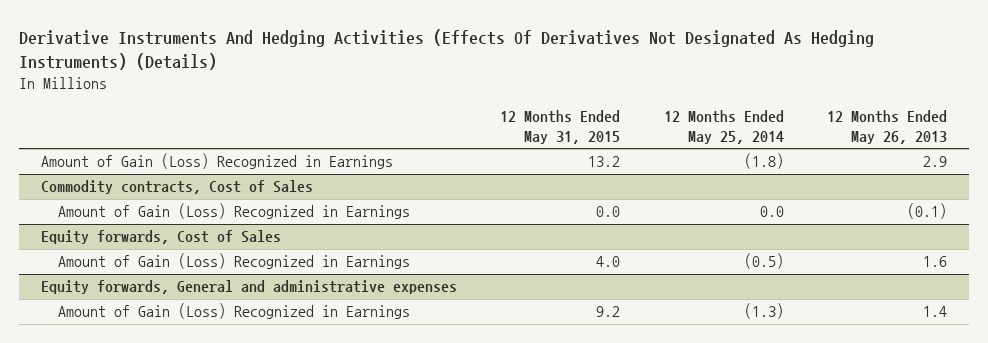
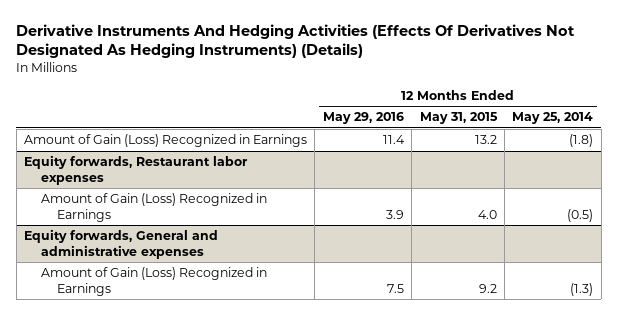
- | 12 Months Ended May 31, 2015 | 12 Months Ended May 25, 2014 | 12 Months Ended May 26, 2013
+ | 12 Months Ended May 29, 2016 | 12 Months Ended May 31, 2015 | 12 Months Ended May 25, 2014
- Commodity contracts, Cost of Sales
- Amount of Gain (Loss) Recognized in Earnings | 0.0 | 0.0 | (0.1)
- Equity forwards, Cost of Sales
+ Equity forwards, Restaurant labor expenses

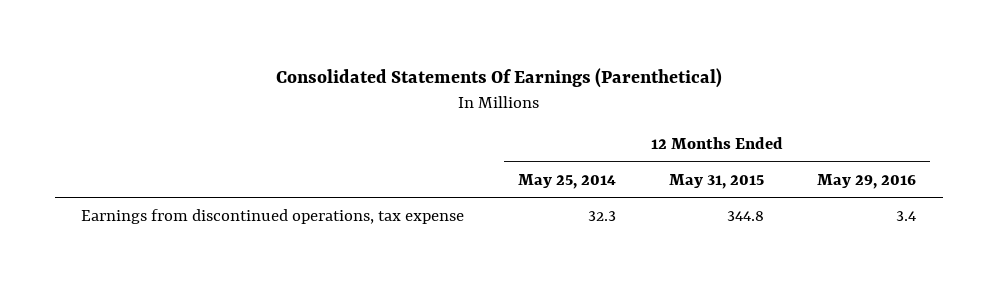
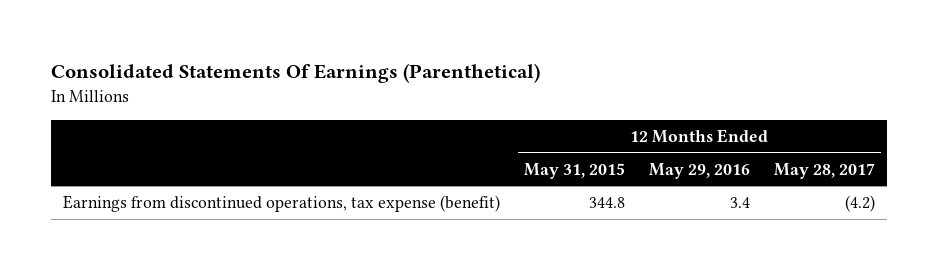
- | 12 Months Ended May 25, 2014 | 12 Months Ended May 31, 2015 | 12 Months Ended May 29, 2016
+ | 12 Months Ended May 31, 2015 | 12 Months Ended May 29, 2016 | 12 Months Ended May 28, 2017
- Earnings from discontinued operations, tax expense | 32.3 | 344.8 | 3.4
+ Earnings from discontinued operations, tax expense (benefit) | 344.8 | 3.4 | (4.2)

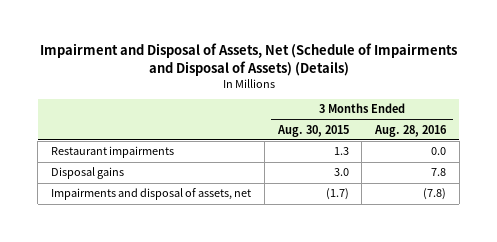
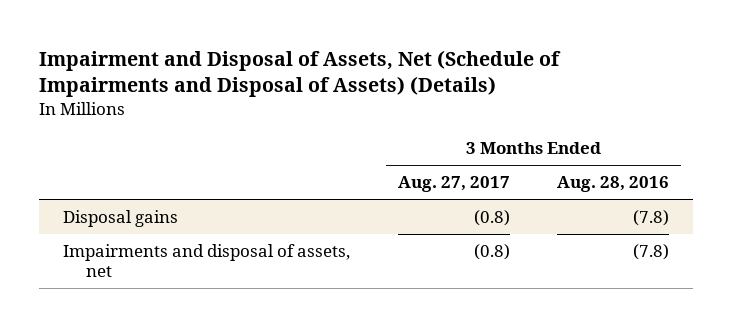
- | 3 Months Ended Aug. 30, 2015 | 3 Months Ended Aug. 28, 2016
+ | 3 Months Ended Aug. 27, 2017 | 3 Months Ended Aug. 28, 2016
- Restaurant impairments | 1.3 | 0.0
- Disposal gains | 3.0 | 7.8
+ Disposal gains | (0.8) | (7.8)

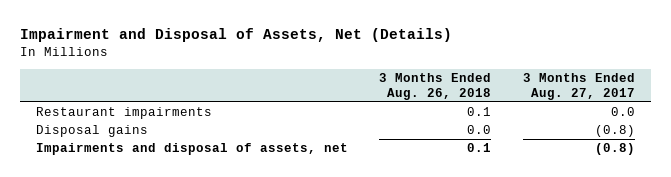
- Impairment and Disposal of Assets, Net (Schedule of Impairments and Disposal of Assets) (Details)
+ Impairment and Disposal of Assets, Net (Details)
- | 3 Months Ended Aug. 27, 2017 | 3 Months Ended Aug. 28, 2016
+ | 3 Months Ended Aug. 26, 2018 | 3 Months Ended Aug. 27, 2017
+ Restaurant impairments | 0.1 | 0.0

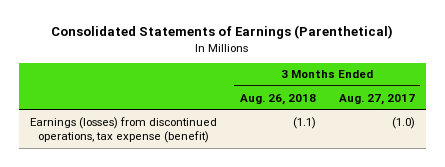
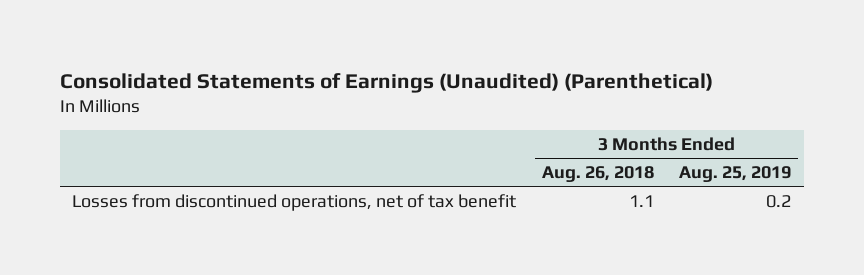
- Consolidated Statements of Earnings (Parenthetical)
+ Consolidated Statements of Earnings (Unaudited) (Parenthetical)
- | 3 Months Ended Aug. 26, 2018 | 3 Months Ended Aug. 27, 2017
+ | 3 Months Ended Aug. 26, 2018 | 3 Months Ended Aug. 25, 2019
- Earnings (losses) from discontinued operations, tax expense (benefit) | (1.1) | (1.0)
+ Losses from discontinued operations, net of tax benefit | 1.1 | 0.2

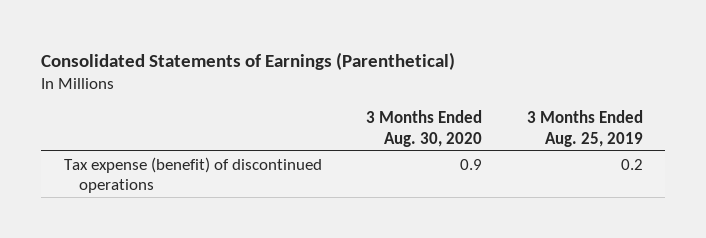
- Consolidated Statements of Earnings (Unaudited) (Parenthetical)
+ Consolidated Statements of Earnings (Parenthetical)
- | 3 Months Ended Aug. 26, 2018 | 3 Months Ended Aug. 25, 2019
+ | 3 Months Ended Aug. 30, 2020 | 3 Months Ended Aug. 25, 2019
- Losses from discontinued operations, net of tax benefit | 1.1 | 0.2
+ Tax expense (benefit) of discontinued operations | 0.9 | 0.2

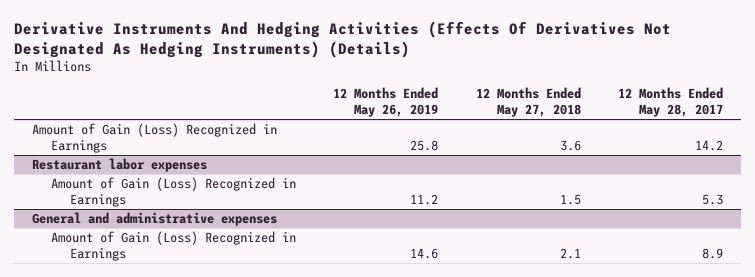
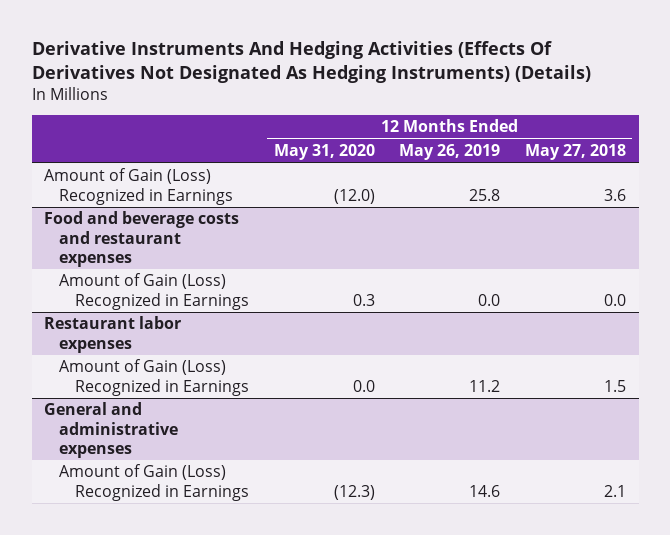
- | 12 Months Ended May 26, 2019 | 12 Months Ended May 27, 2018 | 12 Months Ended May 28, 2017
+ | 12 Months Ended May 31, 2020 | 12 Months Ended May 26, 2019 | 12 Months Ended May 27, 2018
+ Food and beverage costs and restaurant expenses
+ Amount of Gain (Loss) Recognized in Earnings | 0.3 | 0.0 | 0.0

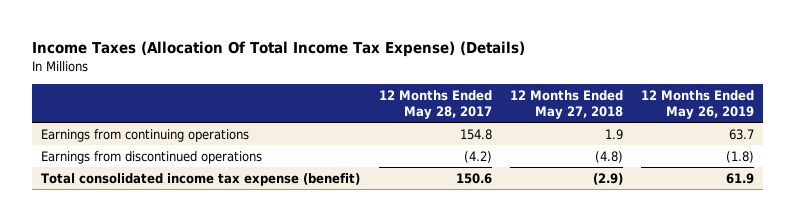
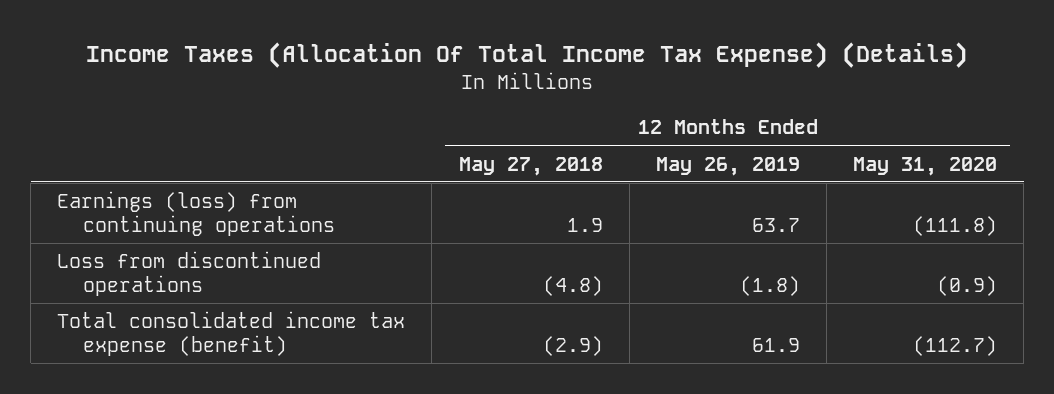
- | 12 Months Ended May 28, 2017 | 12 Months Ended May 27, 2018 | 12 Months Ended May 26, 2019
+ | 12 Months Ended May 27, 2018 | 12 Months Ended May 26, 2019 | 12 Months Ended May 31, 2020
- Earnings from continuing operations | 154.8 | 1.9 | 63.7
- Earnings from discontinued operations | (4.2) | (4.8) | (1.8)
+ Earnings (loss) from continuing operations | 1.9 | 63.7 | (111.8)
+ Loss from discontinued operations | (4.8) | (1.8) | (0.9)

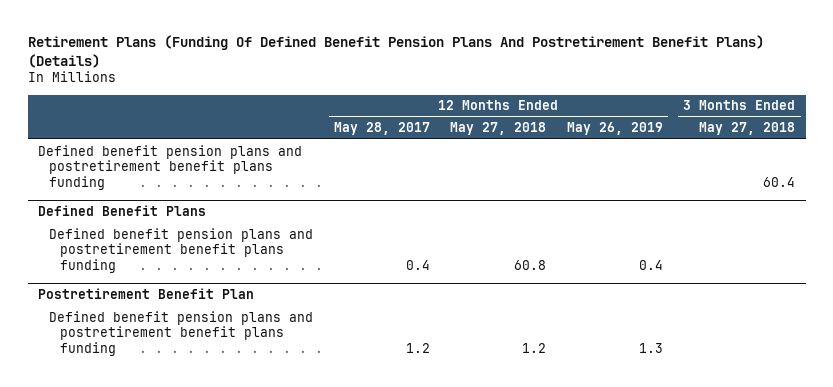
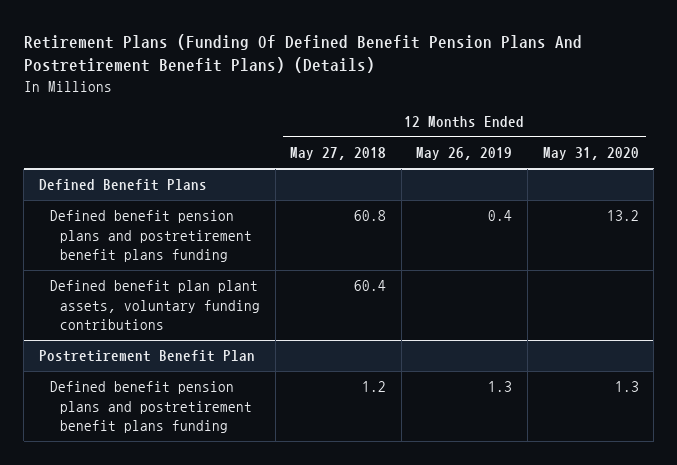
- | 12 Months Ended May 28, 2017 | 12 Months Ended May 27, 2018 | 12 Months Ended May 26, 2019 | 3 Months Ended May 27, 2018
+ | 12 Months Ended May 27, 2018 | 12 Months Ended May 26, 2019 | 12 Months Ended May 31, 2020
- Defined benefit pension plans and postretirement benefit plans funding | | | | 60.4
@ Defined Benefit Plans
+ Defined benefit plan plant assets, voluntary funding contributions | 60.4 | |

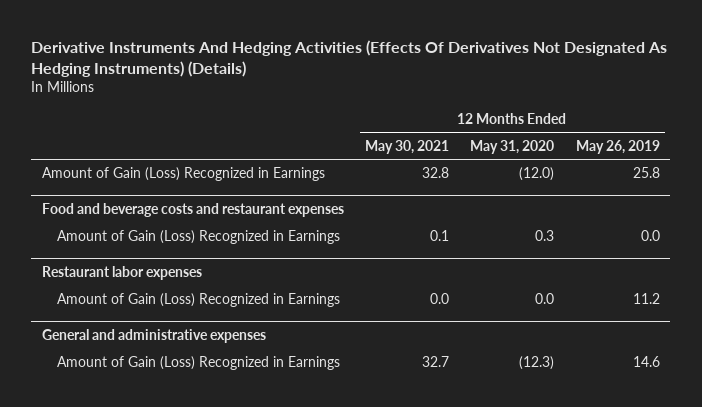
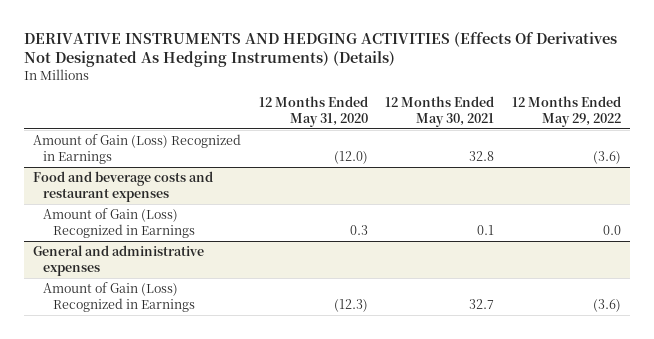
- Derivative Instruments And Hedging Activities (Effects Of Derivatives Not Designated As Hedging Instruments) (Details)
+ DERIVATIVE INSTRUMENTS AND HEDGING ACTIVITIES (Effects Of Derivatives Not Designated As Hedging Instruments) (Details)
- | 12 Months Ended May 30, 2021 | 12 Months Ended May 31, 2020 | 12 Months Ended May 26, 2019
+ | 12 Months Ended May 31, 2020 | 12 Months Ended May 30, 2021 | 12 Months Ended May 29, 2022
- Restaurant labor expenses
- Amount of Gain (Loss) Recognized in Earnings | 0.0 | 0.0 | 11.2

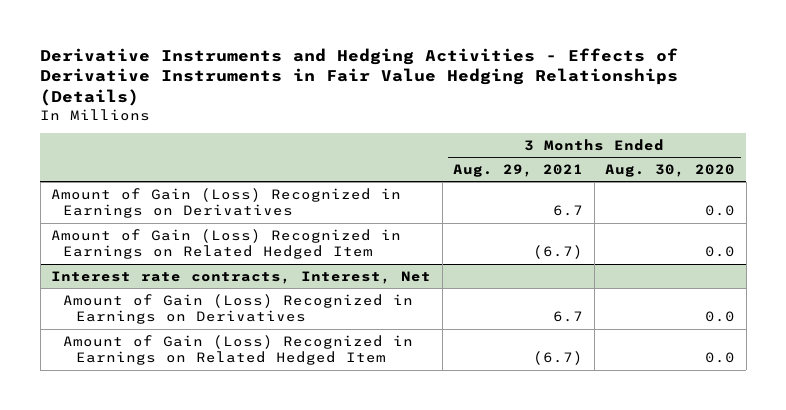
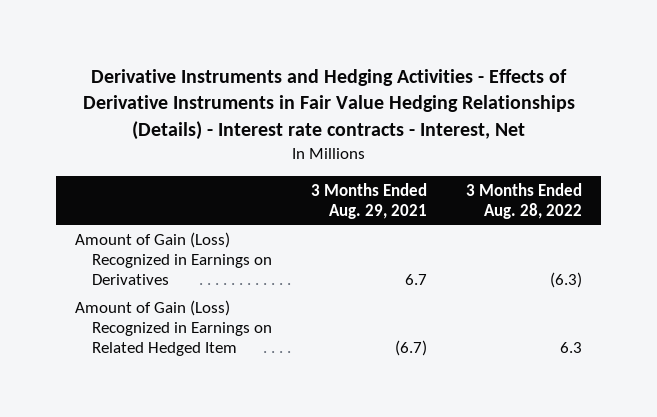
- Derivative Instruments and Hedging Activities - Effects of Derivative Instruments in Fair Value Hedging Relationships (Details)
+ Derivative Instruments and Hedging Activities - Effects of Derivative Instruments in Fair Value Hedging Relationships (Details) - Interest rate contracts - Interest, Net
- | 3 Months Ended Aug. 29, 2021 | 3 Months Ended Aug. 30, 2020
+ | 3 Months Ended Aug. 29, 2021 | 3 Months Ended Aug. 28, 2022
- Interest rate contracts, Interest, Net
- Amount of Gain (Loss) Recognized in Earnings on Derivatives | 6.7 | 0.0
- Amount of Gain (Loss) Recognized in Earnings on Related Hedged Item | (6.7) | 0.0

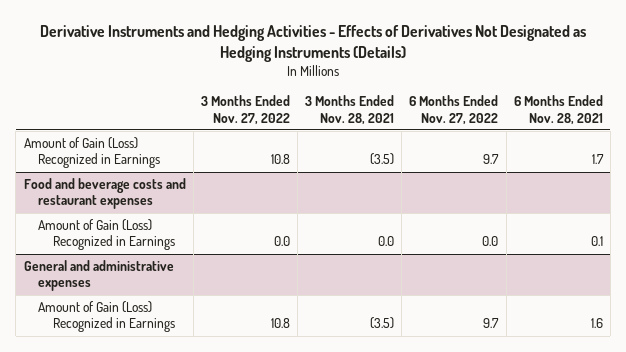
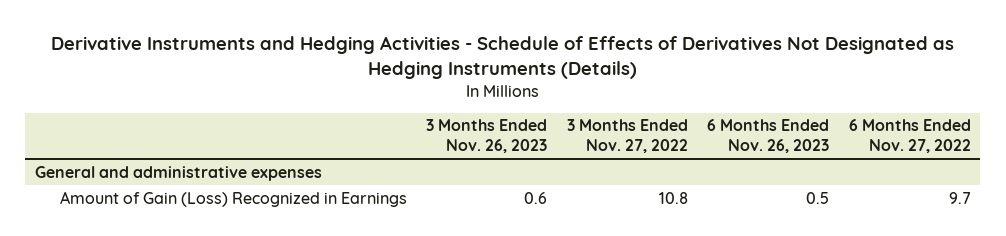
- Derivative Instruments and Hedging Activities - Effects of Derivatives Not Designated as Hedging Instruments (Details)
+ Derivative Instruments and Hedging Activities - Schedule of Effects of Derivatives Not Designated as Hedging Instruments (Details)
- | 3 Months Ended Nov. 27, 2022 | 3 Months Ended Nov. 28, 2021 | 6 Months Ended Nov. 27, 2022 | 6 Months Ended Nov. 28, 2021
+ | 3 Months Ended Nov. 26, 2023 | 3 Months Ended Nov. 27, 2022 | 6 Months Ended Nov. 26, 2023 | 6 Months Ended Nov. 27, 2022
- Amount of Gain (Loss) Recognized in Earnings | 10.8 | (3.5) | 9.7 | 1.7
- Food and beverage costs and restaurant expenses
- Amount of Gain (Loss) Recognized in Earnings | 0.0 | 0.0 | 0.0 | 0.1

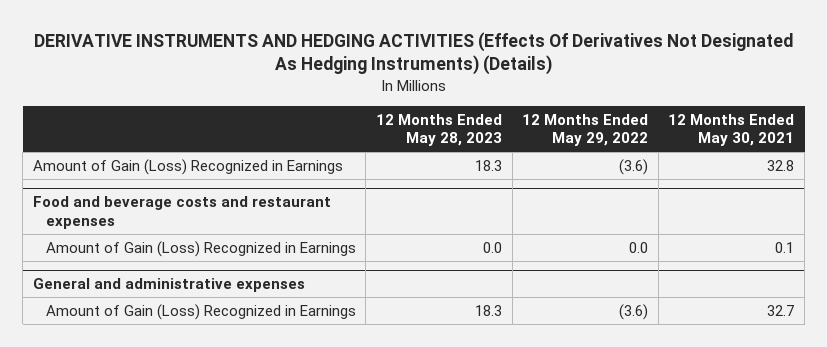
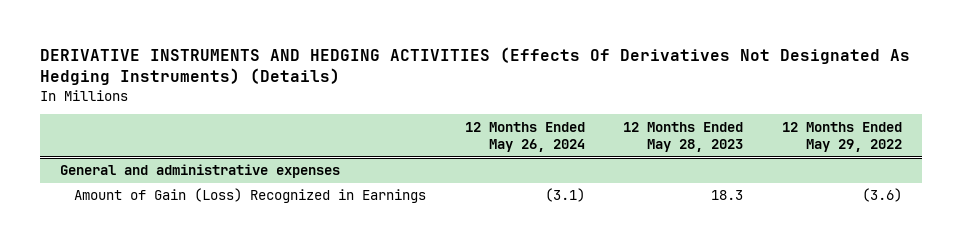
- | 12 Months Ended May 28, 2023 | 12 Months Ended May 29, 2022 | 12 Months Ended May 30, 2021
+ | 12 Months Ended May 26, 2024 | 12 Months Ended May 28, 2023 | 12 Months Ended May 29, 2022
- Amount of Gain (Loss) Recognized in Earnings | 18.3 | (3.6) | 32.8
- Food and beverage costs and restaurant expenses
- Amount of Gain (Loss) Recognized in Earnings | 0.0 | 0.0 | 0.1

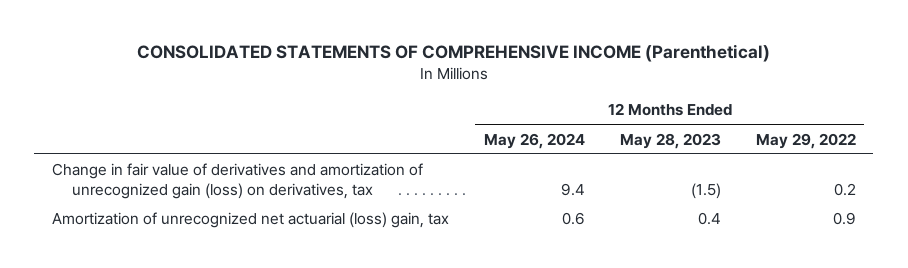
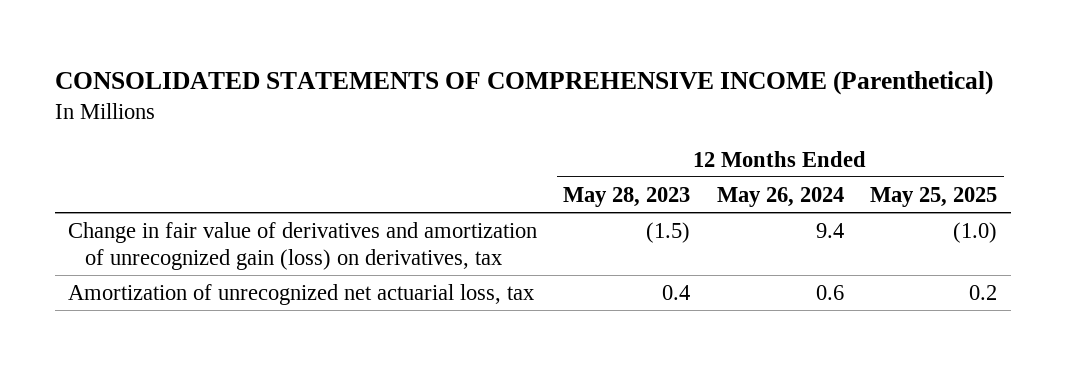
- | 12 Months Ended May 26, 2024 | 12 Months Ended May 28, 2023 | 12 Months Ended May 29, 2022
+ | 12 Months Ended May 28, 2023 | 12 Months Ended May 26, 2024 | 12 Months Ended May 25, 2025
- Amortization of unrecognized net actuarial (loss) gain, tax | 0.6 | 0.4 | 0.9
+ Amortization of unrecognized net actuarial loss, tax | 0.4 | 0.6 | 0.2

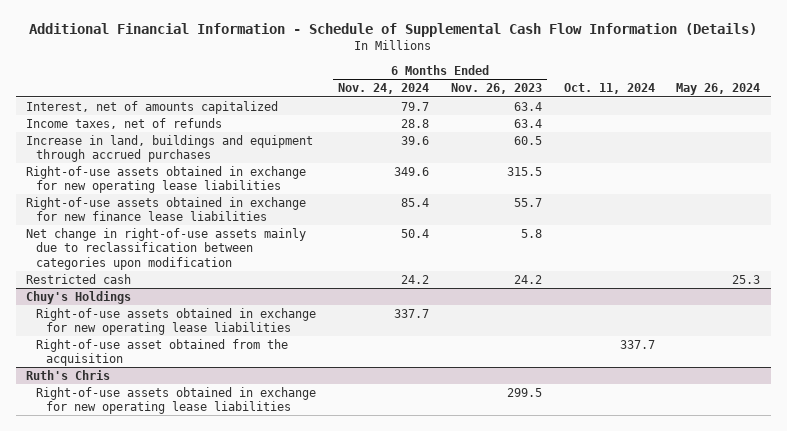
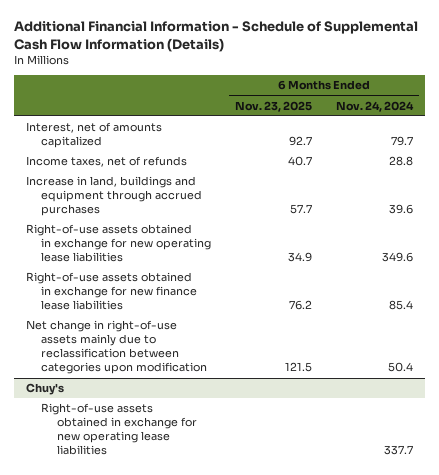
- | 6 Months Ended Nov. 24, 2024 | 6 Months Ended Nov. 26, 2023 | Oct. 11, 2024 | May 26, 2024
+ | 6 Months Ended Nov. 23, 2025 | 6 Months Ended Nov. 24, 2024
- Restricted cash | 24.2 | 24.2 | | 25.3
- Chuy's Holdings
+ Chuy's
- Right-of-use asset obtained from the acquisition | | | 337.7 |
- Ruth's Chris
- Right-of-use assets obtained in exchange for new operating lease liabilities | | 299.5 | |

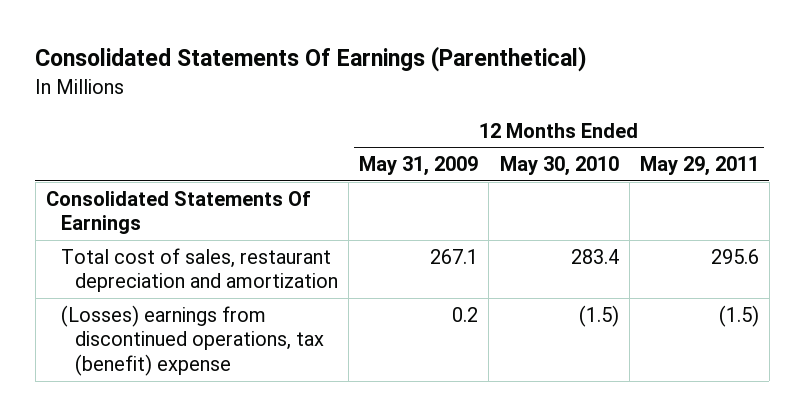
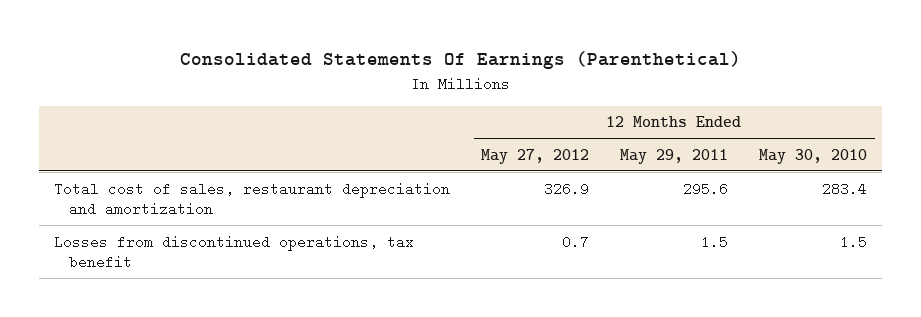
- | 12 Months Ended May 31, 2009 | 12 Months Ended May 30, 2010 | 12 Months Ended May 29, 2011
+ | 12 Months Ended May 27, 2012 | 12 Months Ended May 29, 2011 | 12 Months Ended May 30, 2010
- Consolidated Statements Of Earnings
- (Losses) earnings from discontinued operations, tax (benefit) expense | 0.2 | (1.5) | (1.5)
+ Losses from discontinued operations, tax benefit | 0.7 | 1.5 | 1.5

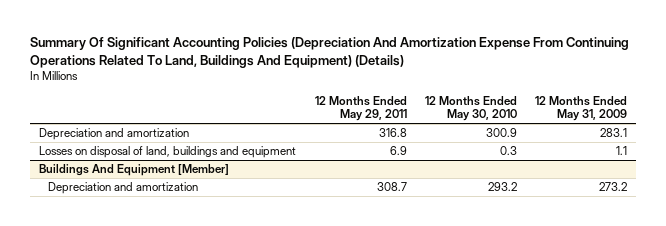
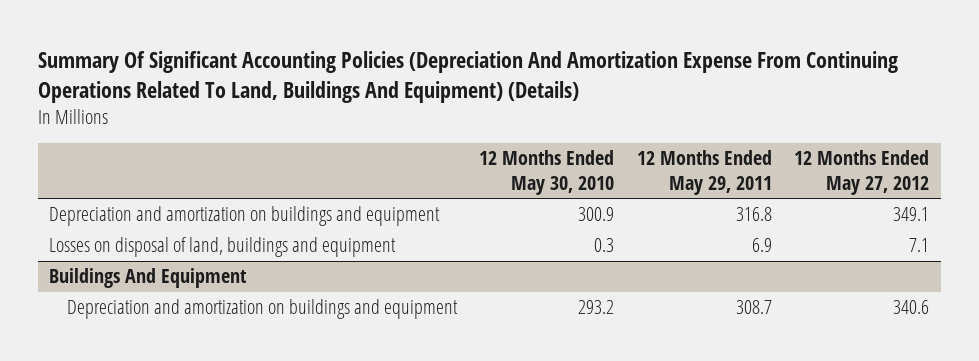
- | 12 Months Ended May 29, 2011 | 12 Months Ended May 30, 2010 | 12 Months Ended May 31, 2009
+ | 12 Months Ended May 30, 2010 | 12 Months Ended May 29, 2011 | 12 Months Ended May 27, 2012
- Depreciation and amortization | 316.8 | 300.9 | 283.1
+ Depreciation and amortization on buildings and equipment | 300.9 | 316.8 | 349.1
- Buildings And Equipment [Member]
- Depreciation and amortization | 308.7 | 293.2 | 273.2
+ Buildings And Equipment
+ Depreciation and amortization on buildings and equipment | 293.2 | 308.7 | 340.6

